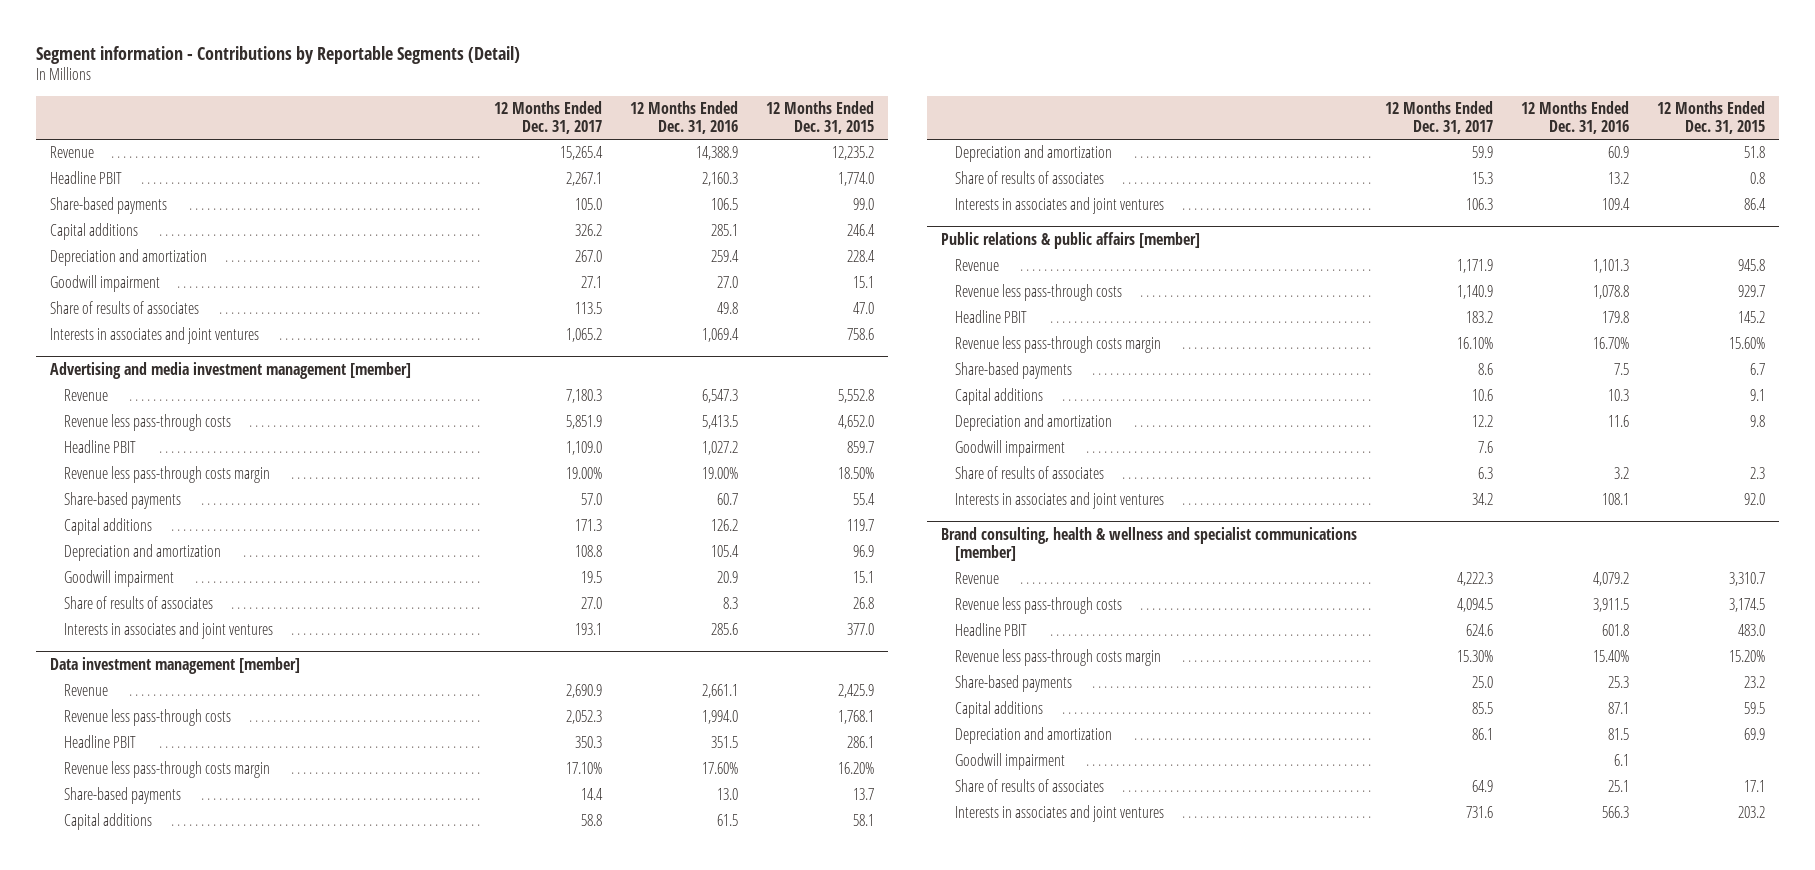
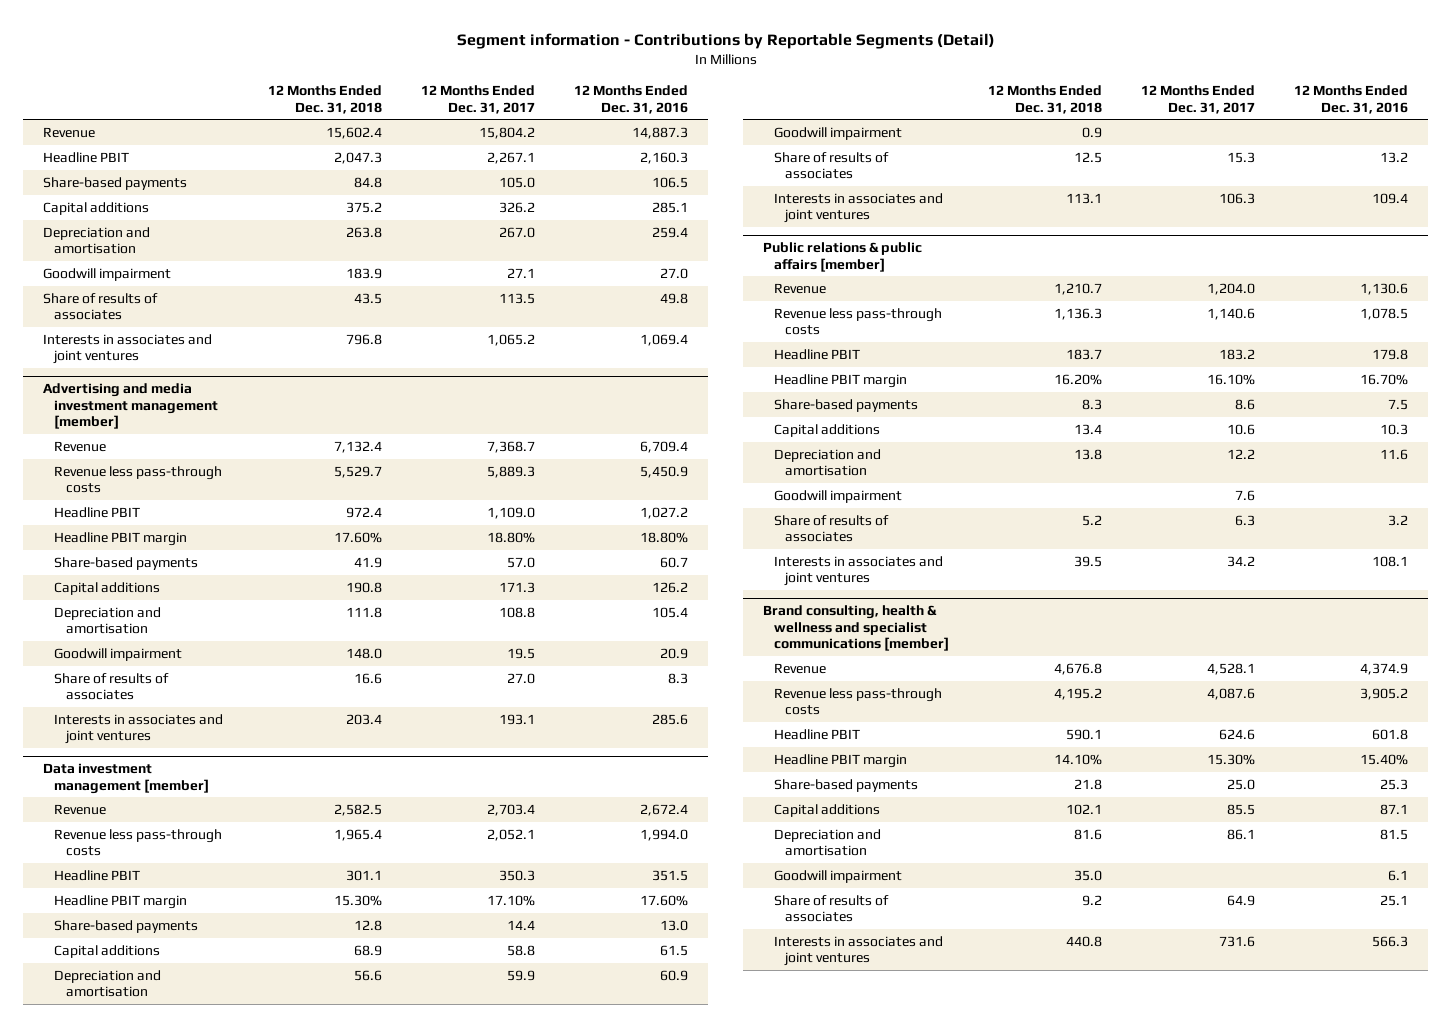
- | 12 Months Ended Dec. 31, 2017 | 12 Months Ended Dec. 31, 2016 | 12 Months Ended Dec. 31, 2015
+ | 12 Months Ended Dec. 31, 2018 | 12 Months Ended Dec. 31, 2017 | 12 Months Ended Dec. 31, 2016
- Revenue | 15,265.4 | 14,388.9 | 12,235.2
+ Revenue | 15,602.4 | 15,804.2 | 14,887.3
- Depreciation and amortization | 267.0 | 259.4 | 228.4
+ Depreciation and amortisation | 263.8 | 267.0 | 259.4
@ Advertising and media investment management [member]
- Revenue | 7,180.3 | 6,547.3 | 5,552.8
- Revenue less pass-through costs | 5,851.9 | 5,413.5 | 4,652.0
+ Revenue | 7,132.4 | 7,368.7 | 6,709.4
+ Revenue less pass-through costs | 5,529.7 | 5,889.3 | 5,450.9
- Revenue less pass-through costs margin | 19.00% | 19.00% | 18.50%
+ Headline PBIT margin | 17.60% | 18.80% | 18.80%
- Depreciation and amortization | 108.8 | 105.4 | 96.9
+ Depreciation and amortisation | 111.8 | 108.8 | 105.4
@ Data investment management [member]
- Revenue | 2,690.9 | 2,661.1 | 2,425.9
- Revenue less pass-through costs | 2,052.3 | 1,994.0 | 1,768.1
+ Revenue | 2,582.5 | 2,703.4 | 2,672.4
+ Revenue less pass-through costs | 1,965.4 | 2,052.1 | 1,994.0
- Revenue less pass-through costs margin | 17.10% | 17.60% | 16.20%
+ Headline PBIT margin | 15.30% | 17.10% | 17.60%
- Depreciation and amortization | 59.9 | 60.9 | 51.8
+ Depreciation and amortisation | 56.6 | 59.9 | 60.9
+ Goodwill impairment | 0.9 | |
@ Public relations & public affairs [member]
- Revenue | 1,171.9 | 1,101.3 | 945.8
- Revenue less pass-through costs | 1,140.9 | 1,078.8 | 929.7
+ Revenue | 1,210.7 | 1,204.0 | 1,130.6
+ Revenue less pass-through costs | 1,136.3 | 1,140.6 | 1,078.5
- Revenue less pass-through costs margin | 16.10% | 16.70% | 15.60%
+ Headline PBIT margin | 16.20% | 16.10% | 16.70%
- Depreciation and amortization | 12.2 | 11.6 | 9.8
+ Depreciation and amortisation | 13.8 | 12.2 | 11.6
@ Brand consulting, health & wellness and specialist communications [member]
- Revenue | 4,222.3 | 4,079.2 | 3,310.7
- Revenue less pass-through costs | 4,094.5 | 3,911.5 | 3,174.5
+ Revenue | 4,676.8 | 4,528.1 | 4,374.9
+ Revenue less pass-through costs | 4,195.2 | 4,087.6 | 3,905.2
- Revenue less pass-through costs margin | 15.30% | 15.40% | 15.20%
+ Headline PBIT margin | 14.10% | 15.30% | 15.40%
- Depreciation and amortization | 86.1 | 81.5 | 69.9
+ Depreciation and amortisation | 81.6 | 86.1 | 81.5

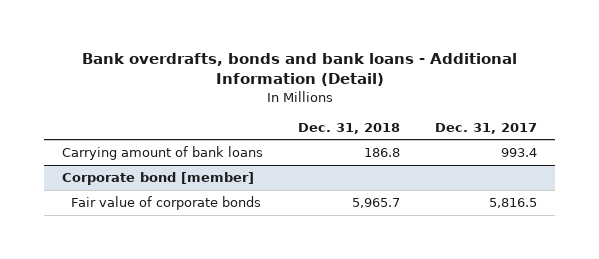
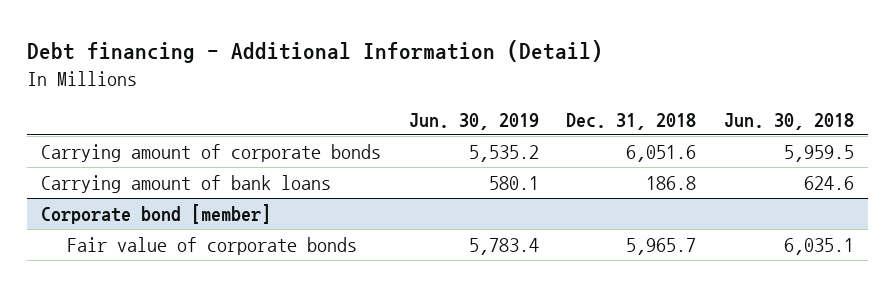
- Bank overdrafts, bonds and bank loans - Additional Information (Detail)
+ Debt financing - Additional Information (Detail)
- | Dec. 31, 2018 | Dec. 31, 2017
+ | Jun. 30, 2019 | Dec. 31, 2018 | Jun. 30, 2018
+ Carrying amount of corporate bonds | 5,535.2 | 6,051.6 | 5,959.5

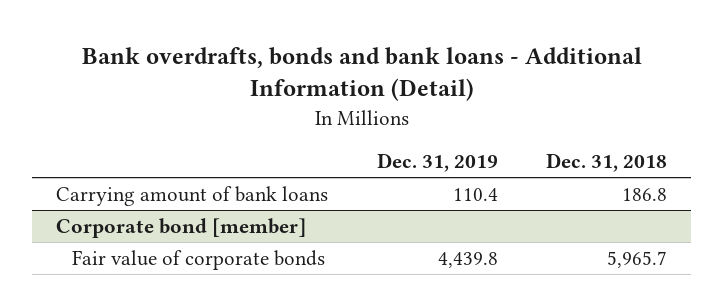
- Debt financing - Additional Information (Detail)
+ Bank overdrafts, bonds and bank loans - Additional Information (Detail)
- | Jun. 30, 2019 | Dec. 31, 2018 | Jun. 30, 2018
+ | Dec. 31, 2019 | Dec. 31, 2018
- Carrying amount of corporate bonds | 5,535.2 | 6,051.6 | 5,959.5

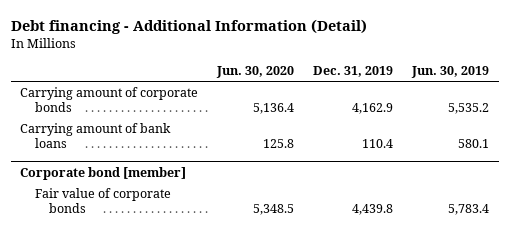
- Bank overdrafts, bonds and bank loans - Additional Information (Detail)
+ Debt financing - Additional Information (Detail)
- | Dec. 31, 2019 | Dec. 31, 2018
+ | Jun. 30, 2020 | Dec. 31, 2019 | Jun. 30, 2019
+ Carrying amount of corporate bonds | 5,136.4 | 4,162.9 | 5,535.2

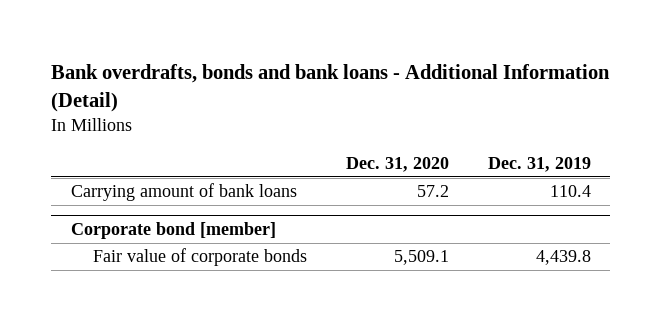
- Debt financing - Additional Information (Detail)
+ Bank overdrafts, bonds and bank loans - Additional Information (Detail)
- | Jun. 30, 2020 | Dec. 31, 2019 | Jun. 30, 2019
+ | Dec. 31, 2020 | Dec. 31, 2019
- Carrying amount of corporate bonds | 5,136.4 | 4,162.9 | 5,535.2

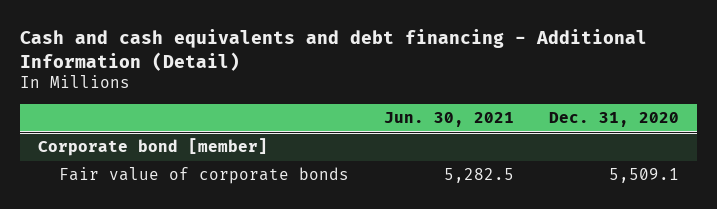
- Bank overdrafts, bonds and bank loans - Additional Information (Detail)
+ Cash and cash equivalents and debt financing - Additional Information (Detail)
- | Dec. 31, 2020 | Dec. 31, 2019
+ | Jun. 30, 2021 | Dec. 31, 2020
- Carrying amount of bank loans | 57.2 | 110.4

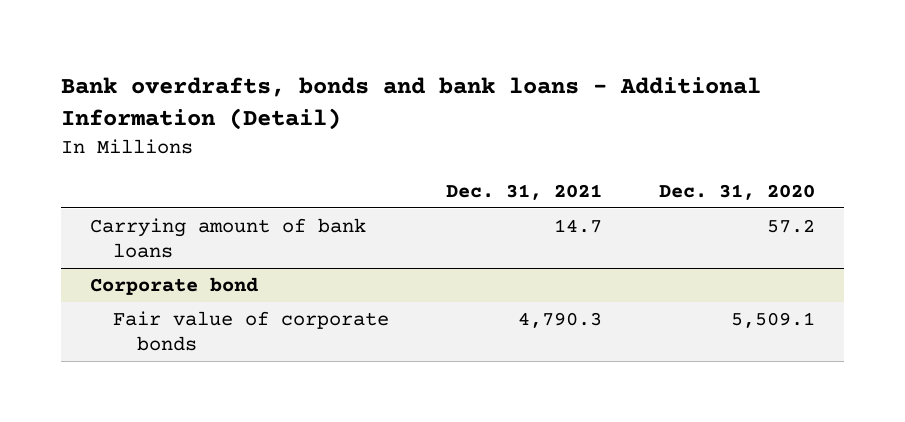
- Cash and cash equivalents and debt financing - Additional Information (Detail)
+ Bank overdrafts, bonds and bank loans - Additional Information (Detail)
- | Jun. 30, 2021 | Dec. 31, 2020
+ | Dec. 31, 2021 | Dec. 31, 2020
- Corporate bond [member]
+ Carrying amount of bank loans | 14.7 | 57.2
+ Corporate bond

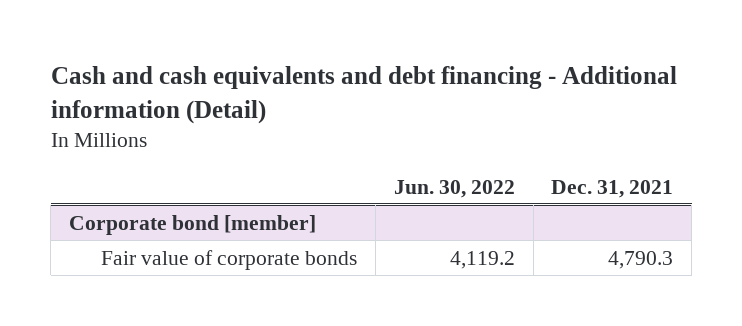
- Bank overdrafts, bonds and bank loans - Additional Information (Detail)
+ Cash and cash equivalents and debt financing - Additional information (Detail)
- | Dec. 31, 2021 | Dec. 31, 2020
+ | Jun. 30, 2022 | Dec. 31, 2021
- Carrying amount of bank loans | 14.7 | 57.2
- Corporate bond
+ Corporate bond [member]

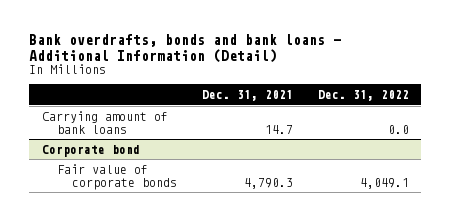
- Cash and cash equivalents and debt financing - Additional information (Detail)
+ Bank overdrafts, bonds and bank loans - Additional Information (Detail)
- | Jun. 30, 2022 | Dec. 31, 2021
+ | Dec. 31, 2021 | Dec. 31, 2022
- Corporate bond [member]
+ Carrying amount of bank loans | 14.7 | 0.0
+ Corporate bond

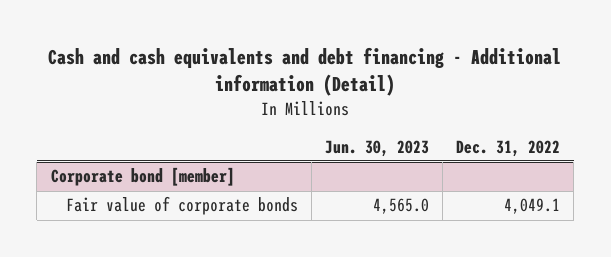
- Bank overdrafts, bonds and bank loans - Additional Information (Detail)
+ Cash and cash equivalents and debt financing - Additional information (Detail)
- | Dec. 31, 2021 | Dec. 31, 2022
+ | Jun. 30, 2023 | Dec. 31, 2022
- Carrying amount of bank loans | 14.7 | 0.0
- Corporate bond
+ Corporate bond [member]

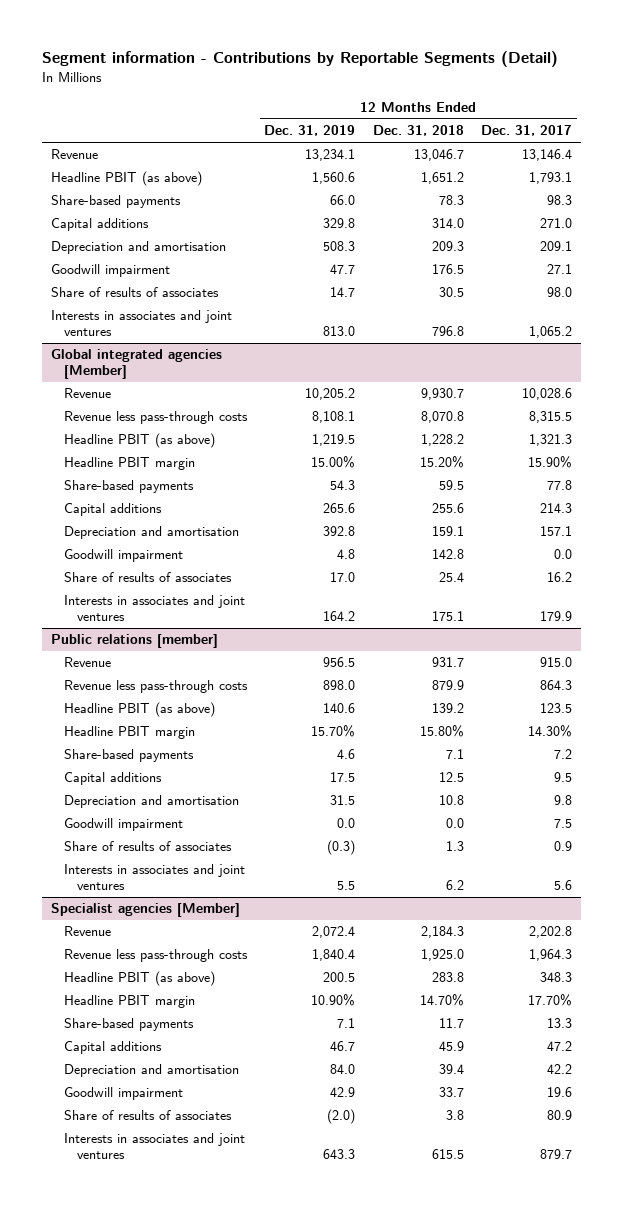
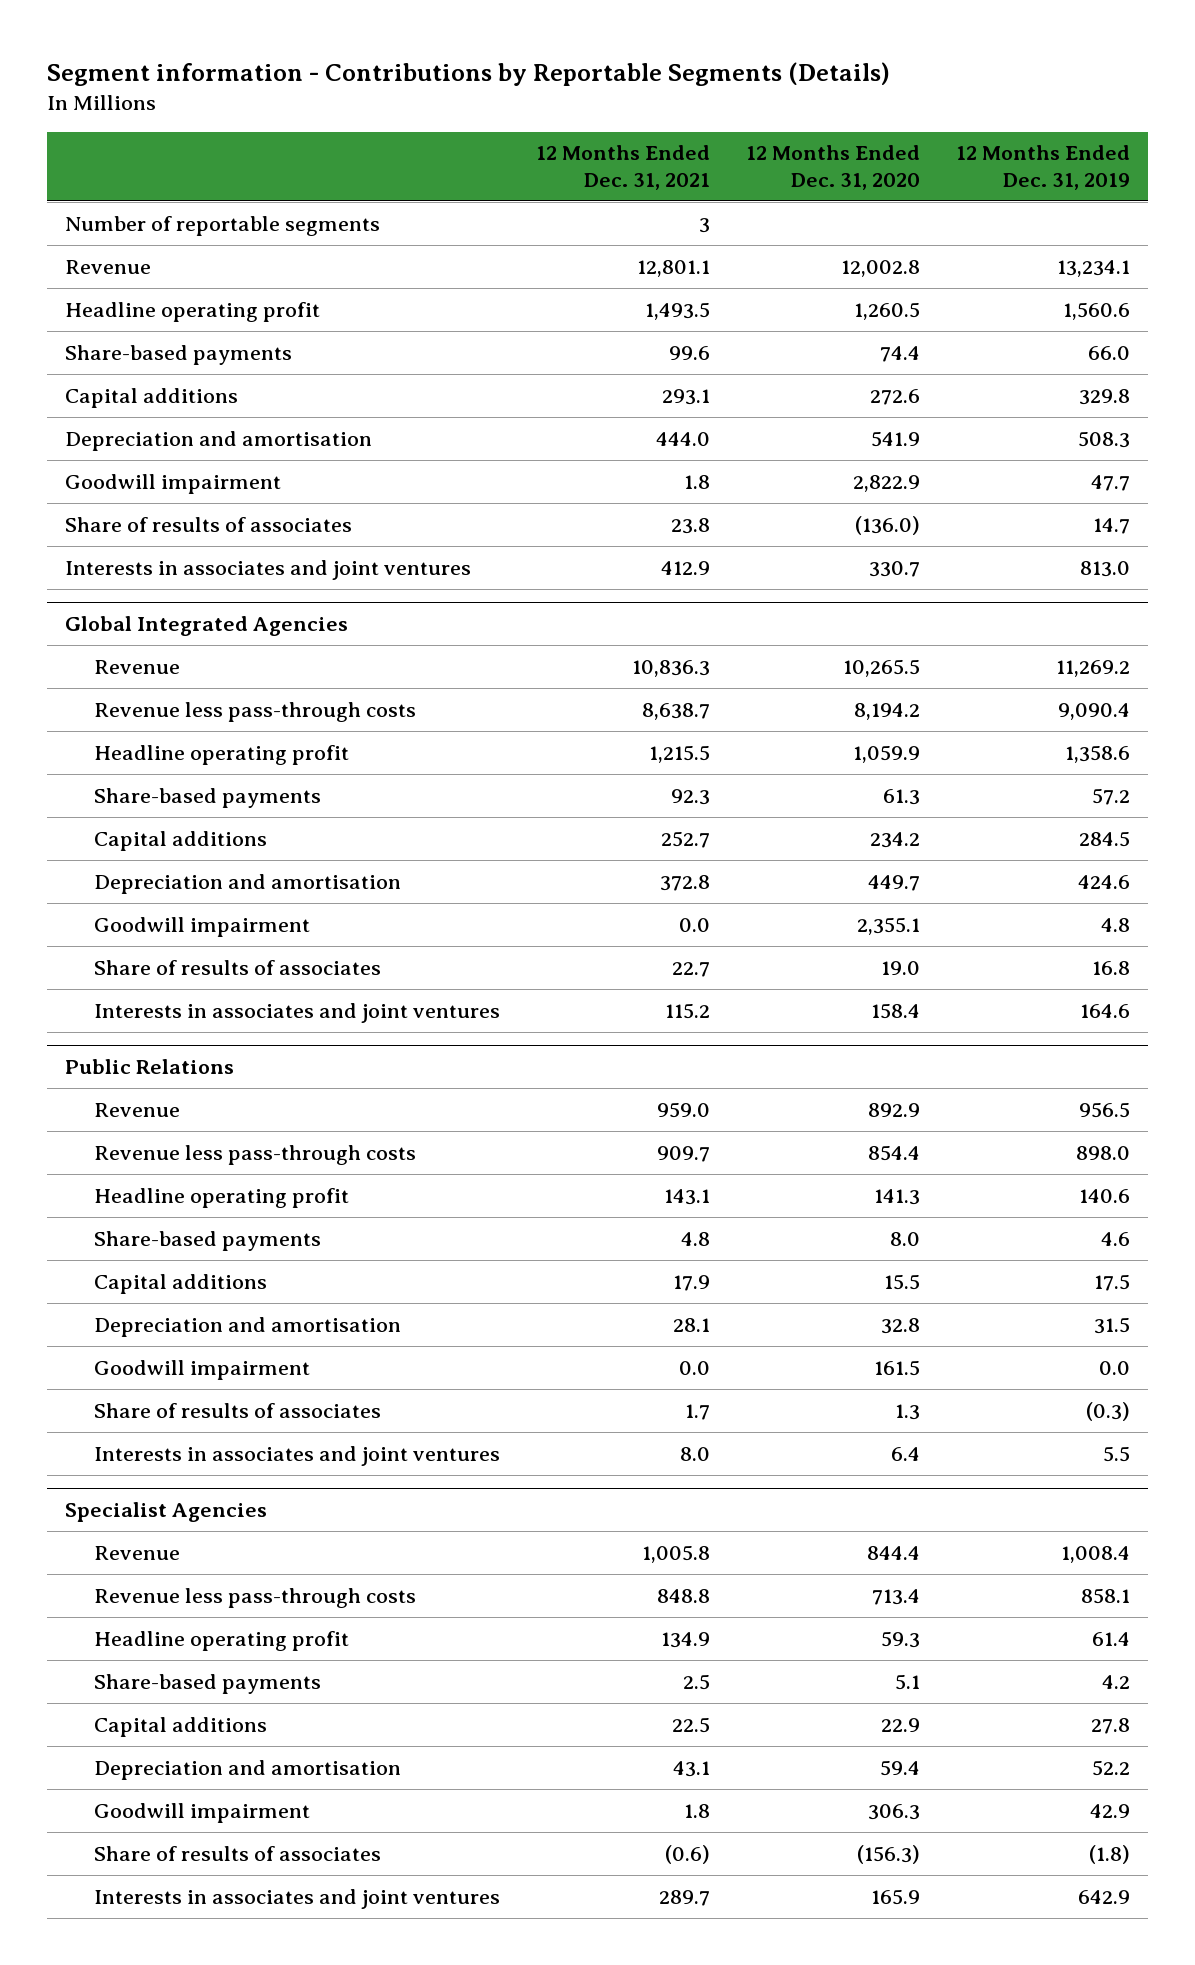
- Segment information - Contributions by Reportable Segments (Detail)
+ Segment information - Contributions by Reportable Segments (Details)
- | 12 Months Ended Dec. 31, 2019 | 12 Months Ended Dec. 31, 2018 | 12 Months Ended Dec. 31, 2017
+ | 12 Months Ended Dec. 31, 2021 | 12 Months Ended Dec. 31, 2020 | 12 Months Ended Dec. 31, 2019
+ Number of reportable segments | 3 | |
- Headline PBIT (as above) | 1,560.6 | 1,651.2 | 1,793.1
+ Headline operating profit | 1,493.5 | 1,260.5 | 1,560.6
- Global integrated agencies [Member]
- Revenue | 10,205.2 | 9,930.7 | 10,028.6
- Revenue less pass-through costs | 8,108.1 | 8,070.8 | 8,315.5
- Headline PBIT (as above) | 1,219.5 | 1,228.2 | 1,321.3
- Headline PBIT margin | 15.00% | 15.20% | 15.90%
- Share-based payments | 54.3 | 59.5 | 77.8
- Capital additions | 265.6 | 255.6 | 214.3
- Depreciation and amortisation | 392.8 | 159.1 | 157.1
+ Global Integrated Agencies
+ Revenue | 10,836.3 | 10,265.5 | 11,269.2
+ Revenue less pass-through costs | 8,638.7 | 8,194.2 | 9,090.4
+ Headline operating profit | 1,215.5 | 1,059.9 | 1,358.6
+ Share-based payments | 92.3 | 61.3 | 57.2
+ Capital additions | 252.7 | 234.2 | 284.5
+ Depreciation and amortisation | 372.8 | 449.7 | 424.6
- Share of results of associates | 17.0 | 25.4 | 16.2
- Interests in associates and joint ventures | 164.2 | 175.1 | 179.9
- Public relations [member]
+ Share of results of associates | 22.7 | 19.0 | 16.8
+ Interests in associates and joint ventures | 115.2 | 158.4 | 164.6
+ Public Relations
- Headline PBIT (as above) | 140.6 | 139.2 | 123.5
- Headline PBIT margin | 15.70% | 15.80% | 14.30%
+ Headline operating profit | 143.1 | 141.3 | 140.6
- Specialist agencies [Member]
- Revenue | 2,072.4 | 2,184.3 | 2,202.8
- Revenue less pass-through costs | 1,840.4 | 1,925.0 | 1,964.3
- Headline PBIT (as above) | 200.5 | 283.8 | 348.3
- Headline PBIT margin | 10.90% | 14.70% | 17.70%
- Share-based payments | 7.1 | 11.7 | 13.3
- Capital additions | 46.7 | 45.9 | 47.2
- Depreciation and amortisation | 84.0 | 39.4 | 42.2
+ Specialist Agencies
+ Revenue | 1,005.8 | 844.4 | 1,008.4
+ Revenue less pass-through costs | 848.8 | 713.4 | 858.1
+ Headline operating profit | 134.9 | 59.3 | 61.4
+ Share-based payments | 2.5 | 5.1 | 4.2
+ Capital additions | 22.5 | 22.9 | 27.8
+ Depreciation and amortisation | 43.1 | 59.4 | 52.2
- Share of results of associates | (2.0) | 3.8 | 80.9
- Interests in associates and joint ventures | 643.3 | 615.5 | 879.7
+ Share of results of associates | (0.6) | (156.3) | (1.8)
+ Interests in associates and joint ventures | 289.7 | 165.9 | 642.9

